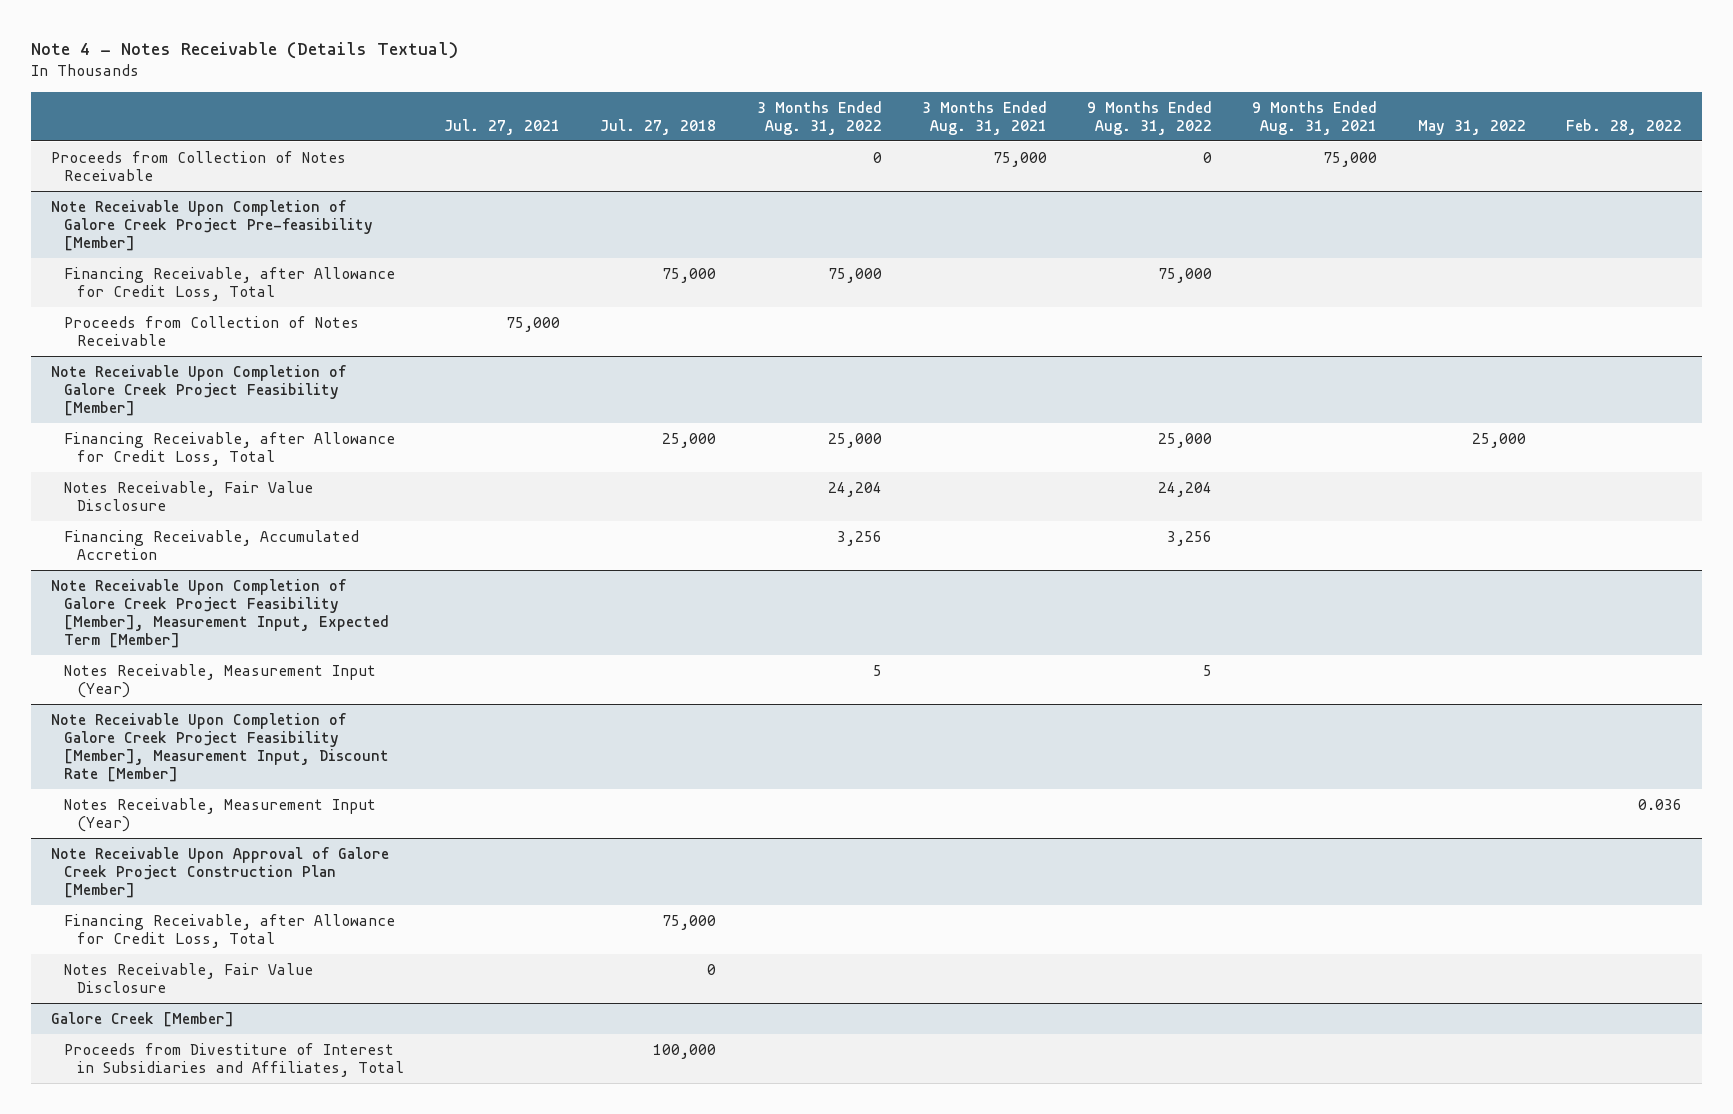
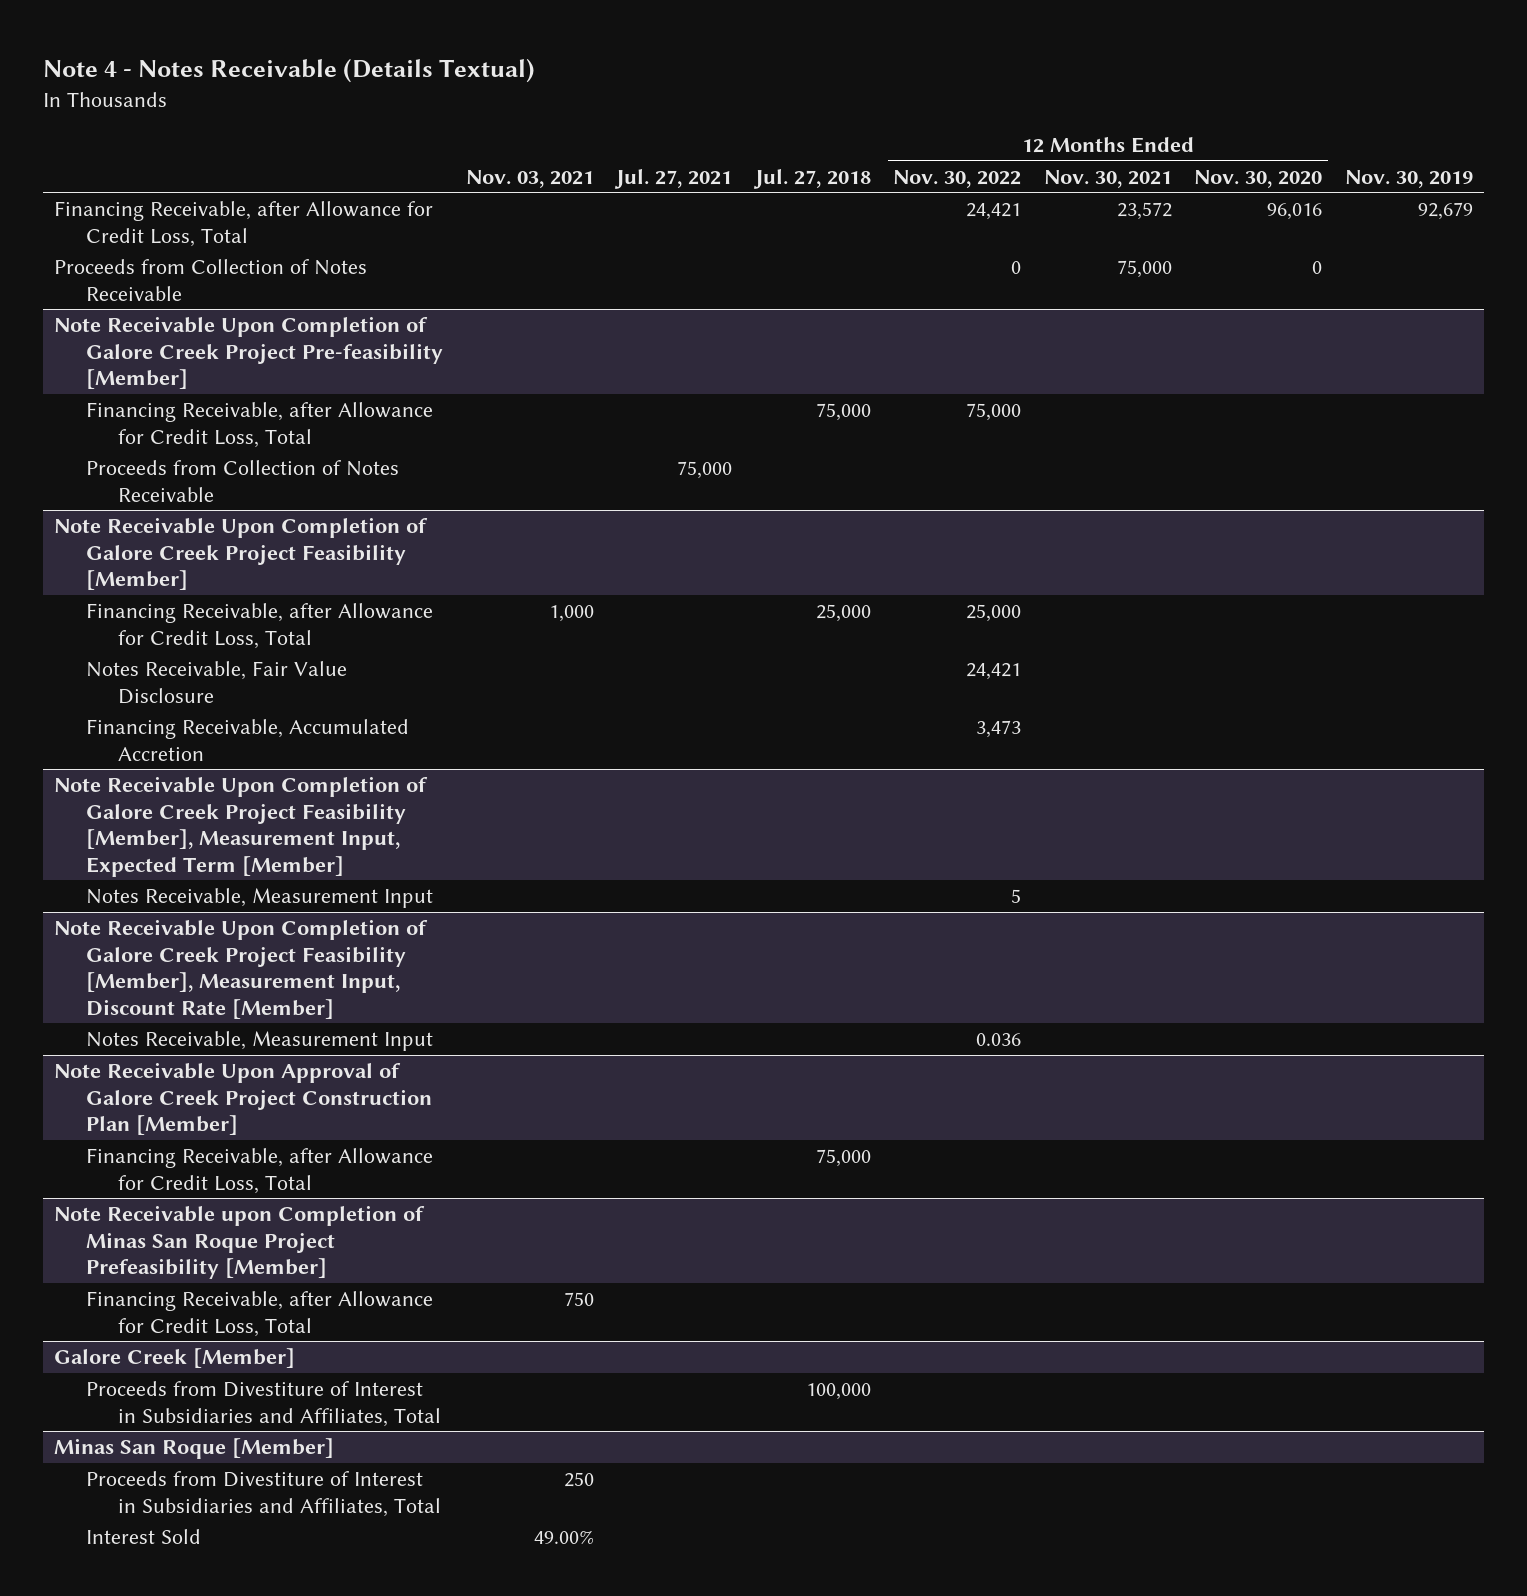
- | Jul. 27, 2021 | Jul. 27, 2018 | 3 Months Ended Aug. 31, 2022 | 3 Months Ended Aug. 31, 2021 | 9 Months Ended Aug. 31, 2022 | 9 Months Ended Aug. 31, 2021 | May 31, 2022 | Feb. 28, 2022
+ | Nov. 03, 2021 | Jul. 27, 2021 | Jul. 27, 2018 | 12 Months Ended Nov. 30, 2022 | 12 Months Ended Nov. 30, 2021 | 12 Months Ended Nov. 30, 2020 | Nov. 30, 2019
+ Financing Receivable, after Allowance for Credit Loss, Total | | | | 24,421 | 23,572 | 96,016 | 92,679
@ Note Receivable Upon Completion of Galore Creek Project Feasibility [Member], Measurement Input, Expected Term [Member]
- Notes Receivable, Measurement Input (Year) | | | 5 | | 5 | | |
+ Notes Receivable, Measurement Input | | | | 5 | | |
@ Note Receivable Upon Completion of Galore Creek Project Feasibility [Member], Measurement Input, Discount Rate [Member]
- Notes Receivable, Measurement Input (Year) | | | | | | | | 0.036
+ Notes Receivable, Measurement Input | | | | 0.036 | | |
@ Note Receivable Upon Approval of Galore Creek Project Construction Plan [Member]
- Notes Receivable, Fair Value Disclosure | | 0 | | | | | |
+ Note Receivable upon Completion of Minas San Roque Project Prefeasibility [Member]
+ Financing Receivable, after Allowance for Credit Loss, Total | 750 | | | | | |
+ Minas San Roque [Member]
+ Proceeds from Divestiture of Interest in Subsidiaries and Affiliates, Total | 250 | | | | | |
+ Interest Sold | 49.00% | | | | | |

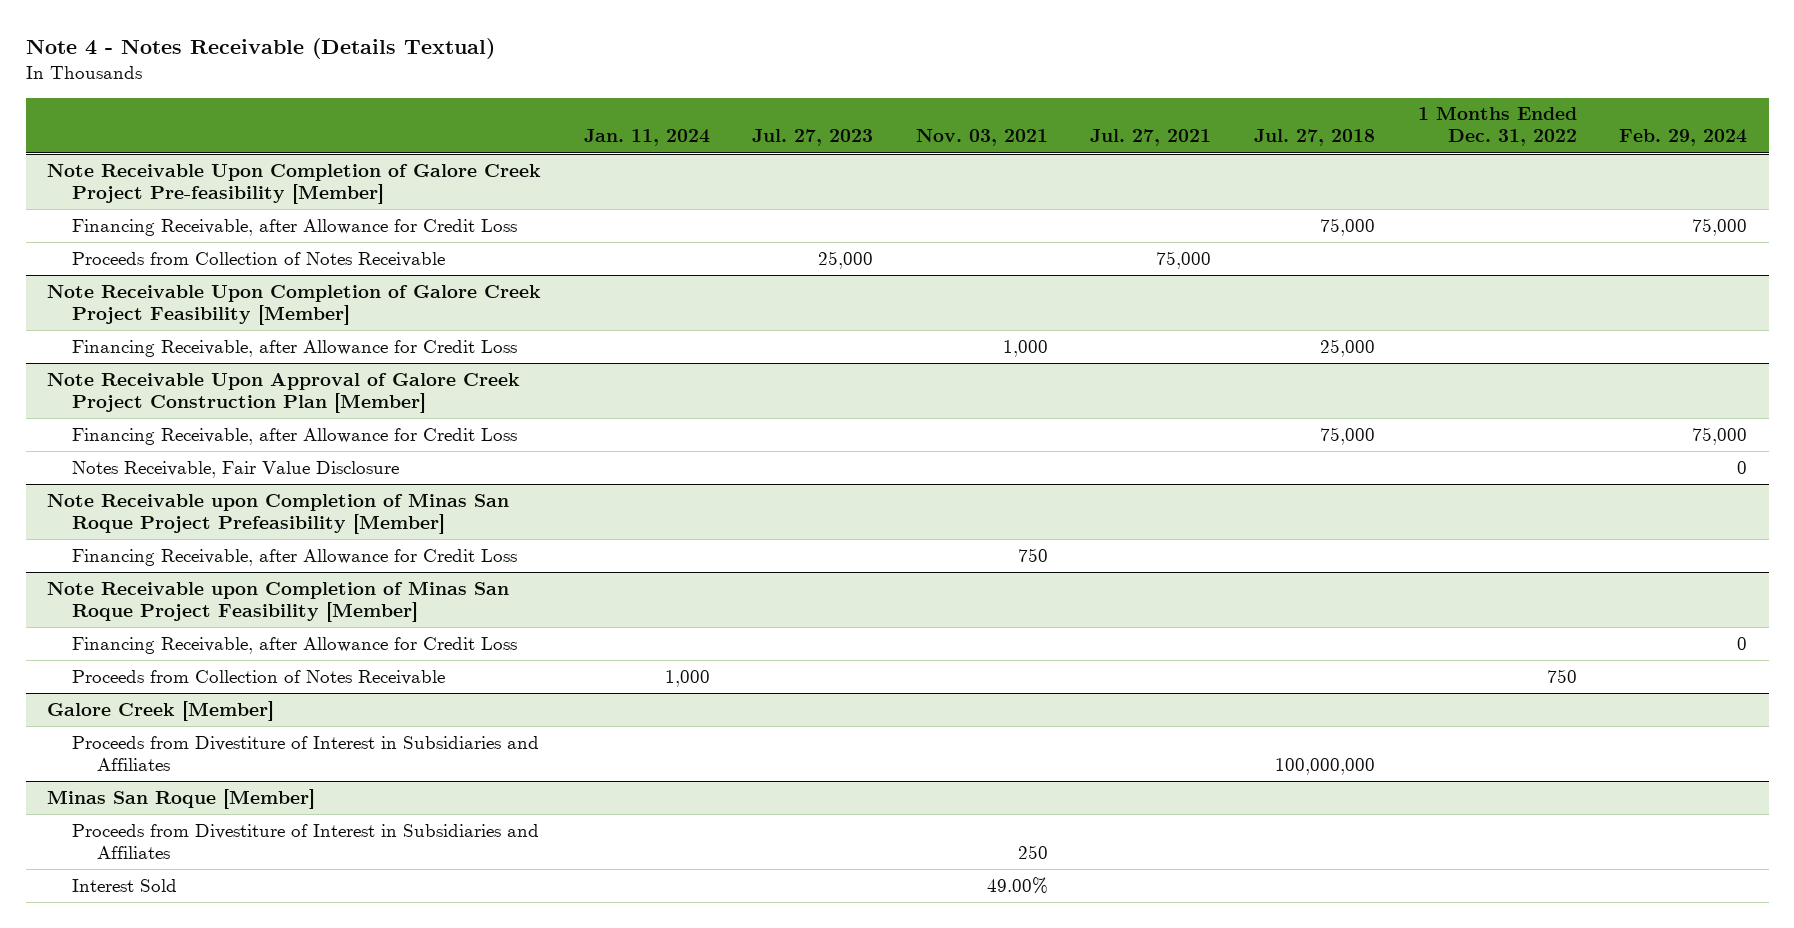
- | Nov. 03, 2021 | Jul. 27, 2021 | Jul. 27, 2018 | 12 Months Ended Nov. 30, 2022 | 12 Months Ended Nov. 30, 2021 | 12 Months Ended Nov. 30, 2020 | Nov. 30, 2019
+ | Jan. 11, 2024 | Jul. 27, 2023 | Nov. 03, 2021 | Jul. 27, 2021 | Jul. 27, 2018 | 1 Months Ended Dec. 31, 2022 | Feb. 29, 2024
- Financing Receivable, after Allowance for Credit Loss, Total | | | | 24,421 | 23,572 | 96,016 | 92,679
- Proceeds from Collection of Notes Receivable | | | | 0 | 75,000 | 0 |
@ Note Receivable Upon Completion of Galore Creek Project Pre-feasibility [Member]
- Financing Receivable, after Allowance for Credit Loss, Total | | | 75,000 | 75,000 | | |
+ Financing Receivable, after Allowance for Credit Loss | | | | | 75,000 | | 75,000
@ Note Receivable Upon Completion of Galore Creek Project Feasibility [Member]
- Financing Receivable, after Allowance for Credit Loss, Total | 1,000 | | 25,000 | 25,000 | | |
- Notes Receivable, Fair Value Disclosure | | | | 24,421 | | |
- Financing Receivable, Accumulated Accretion | | | | 3,473 | | |
- Note Receivable Upon Completion of Galore Creek Project Feasibility [Member], Measurement Input, Expected Term [Member]
- Notes Receivable, Measurement Input | | | | 5 | | |
- Note Receivable Upon Completion of Galore Creek Project Feasibility [Member], Measurement Input, Discount Rate [Member]
- Notes Receivable, Measurement Input | | | | 0.036 | | |
@ Note Receivable Upon Completion of Galore Creek Project Feasibility [Member]
+ Financing Receivable, after Allowance for Credit Loss | | | 1,000 | | 25,000 | |
@ Note Receivable Upon Approval of Galore Creek Project Construction Plan [Member]
- Financing Receivable, after Allowance for Credit Loss, Total | | | 75,000 | | | |
+ Financing Receivable, after Allowance for Credit Loss | | | | | 75,000 | | 75,000
+ Notes Receivable, Fair Value Disclosure | | | | | | | 0
@ Note Receivable upon Completion of Minas San Roque Project Prefeasibility [Member]
- Financing Receivable, after Allowance for Credit Loss, Total | 750 | | | | | |
+ Financing Receivable, after Allowance for Credit Loss | | | 750 | | | |
+ Note Receivable upon Completion of Minas San Roque Project Feasibility [Member]
+ Financing Receivable, after Allowance for Credit Loss | | | | | | | 0
+ Proceeds from Collection of Notes Receivable | 1,000 | | | | | 750 |
@ Galore Creek [Member]
- Proceeds from Divestiture of Interest in Subsidiaries and Affiliates, Total | | | 100,000 | | | |
+ Proceeds from Divestiture of Interest in Subsidiaries and Affiliates | | | | | 100,000,000 | |
@ Minas San Roque [Member]
- Proceeds from Divestiture of Interest in Subsidiaries and Affiliates, Total | 250 | | | | | |
+ Proceeds from Divestiture of Interest in Subsidiaries and Affiliates | | | 250 | | | |

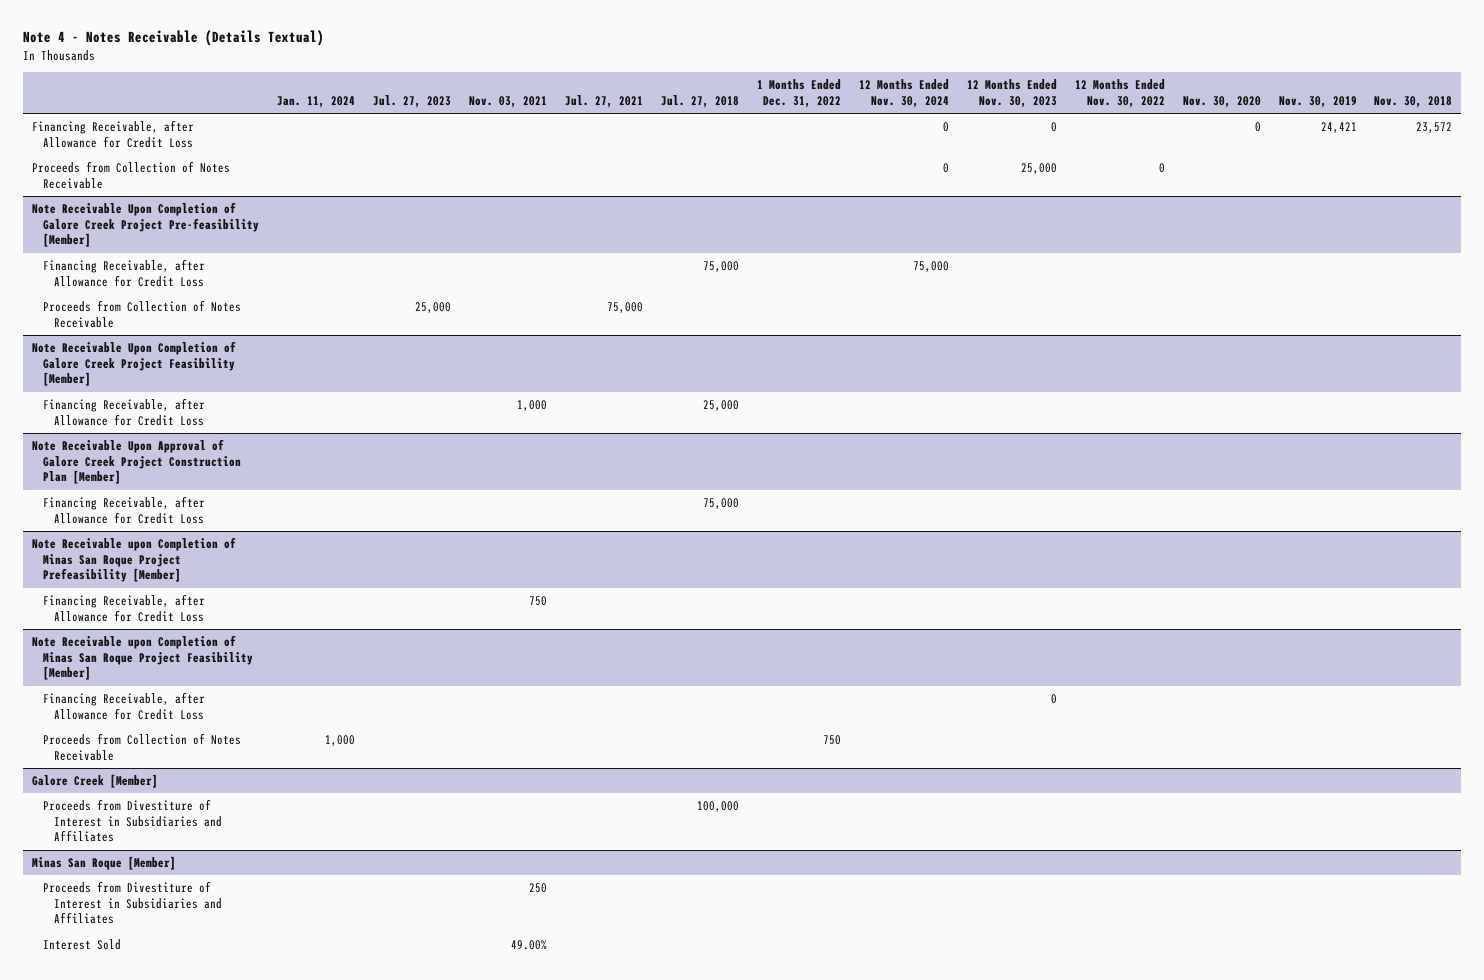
- | Jan. 11, 2024 | Jul. 27, 2023 | Nov. 03, 2021 | Jul. 27, 2021 | Jul. 27, 2018 | 1 Months Ended Dec. 31, 2022 | Feb. 29, 2024
+ | Jan. 11, 2024 | Jul. 27, 2023 | Nov. 03, 2021 | Jul. 27, 2021 | Jul. 27, 2018 | 1 Months Ended Dec. 31, 2022 | 12 Months Ended Nov. 30, 2024 | 12 Months Ended Nov. 30, 2023 | 12 Months Ended Nov. 30, 2022 | Nov. 30, 2020 | Nov. 30, 2019 | Nov. 30, 2018
+ Financing Receivable, after Allowance for Credit Loss | | | | | | | 0 | 0 | | 0 | 24,421 | 23,572
+ Proceeds from Collection of Notes Receivable | | | | | | | 0 | 25,000 | 0 | | |
@ Note Receivable Upon Approval of Galore Creek Project Construction Plan [Member]
- Notes Receivable, Fair Value Disclosure | | | | | | | 0
@ Galore Creek [Member]
- Proceeds from Divestiture of Interest in Subsidiaries and Affiliates | | | | | 100,000,000 | |
+ Proceeds from Divestiture of Interest in Subsidiaries and Affiliates | | | | | 100,000 | | | | | | |

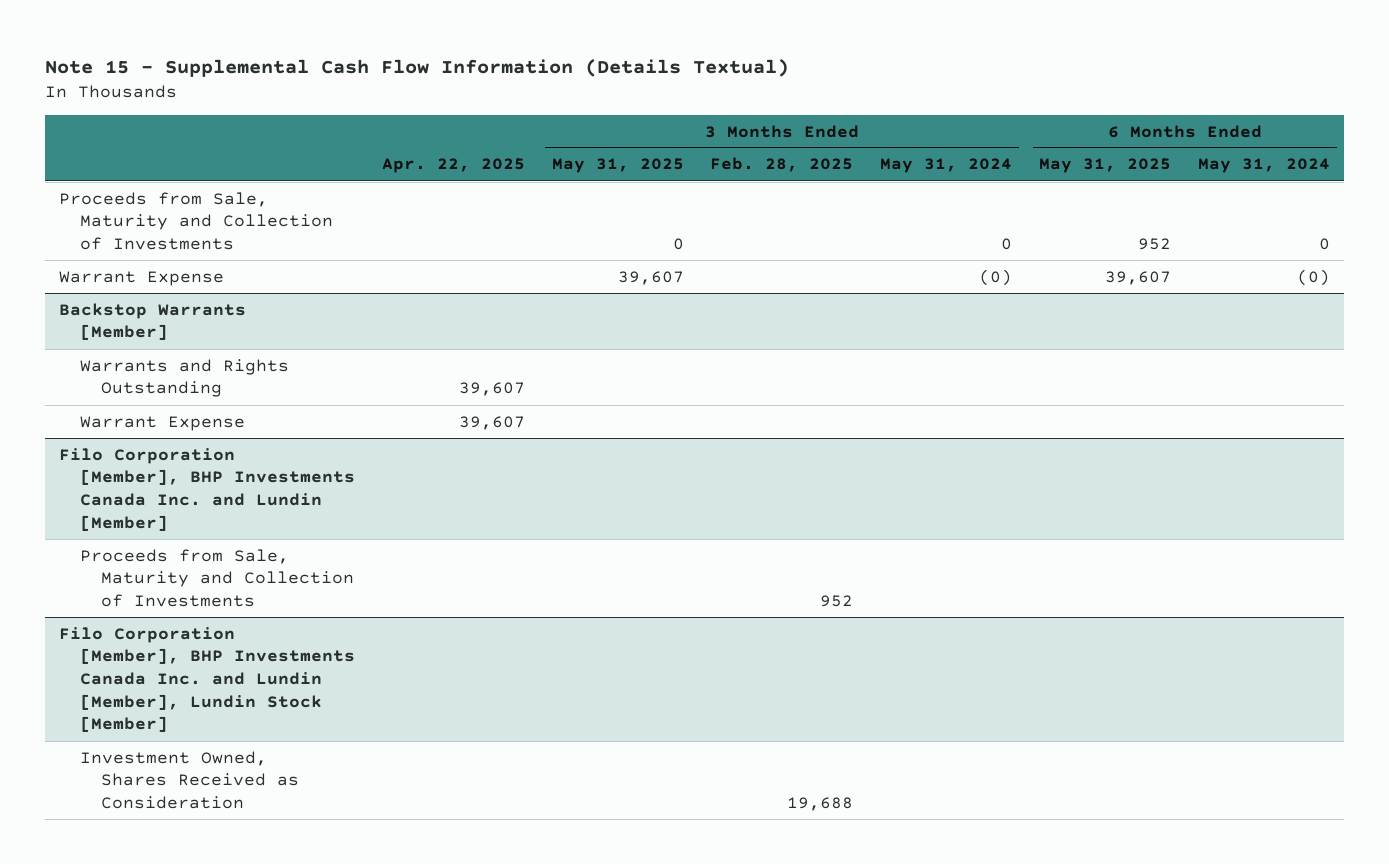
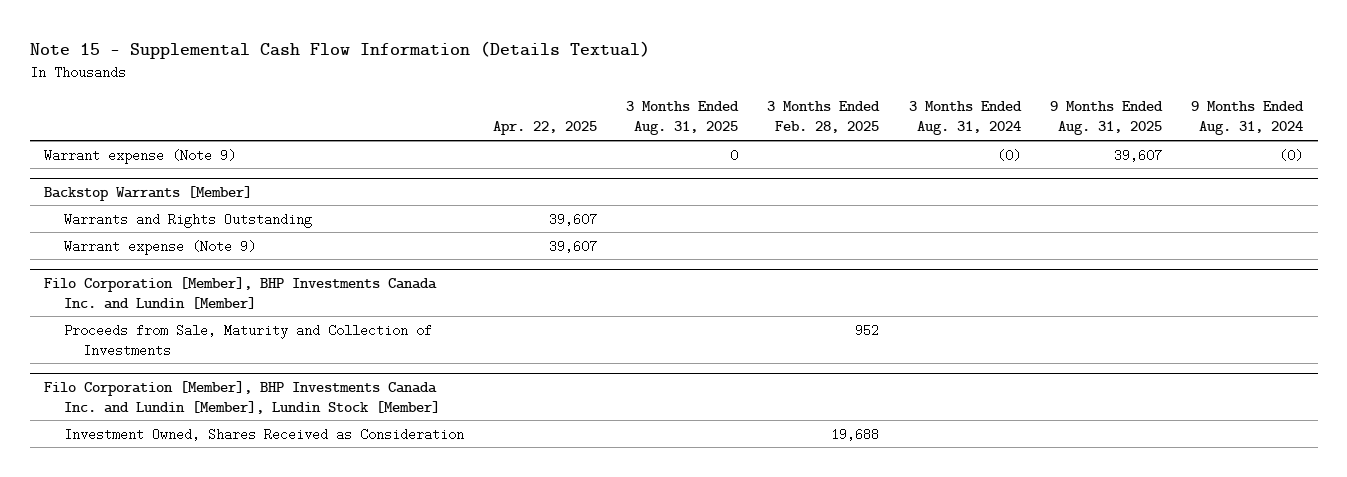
- | Apr. 22, 2025 | 3 Months Ended May 31, 2025 | 3 Months Ended Feb. 28, 2025 | 3 Months Ended May 31, 2024 | 6 Months Ended May 31, 2025 | 6 Months Ended May 31, 2024
+ | Apr. 22, 2025 | 3 Months Ended Aug. 31, 2025 | 3 Months Ended Feb. 28, 2025 | 3 Months Ended Aug. 31, 2024 | 9 Months Ended Aug. 31, 2025 | 9 Months Ended Aug. 31, 2024
- Proceeds from Sale, Maturity and Collection of Investments | | 0 | | 0 | 952 | 0
- Warrant Expense | | 39,607 | | (0) | 39,607 | (0)
+ Warrant expense (Note 9) | | 0 | | (0) | 39,607 | (0)
@ Backstop Warrants [Member]
- Warrant Expense | 39,607 | | | | |
+ Warrant expense (Note 9) | 39,607 | | | | |

